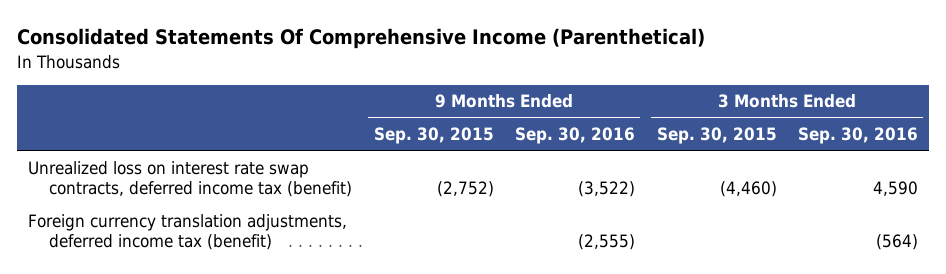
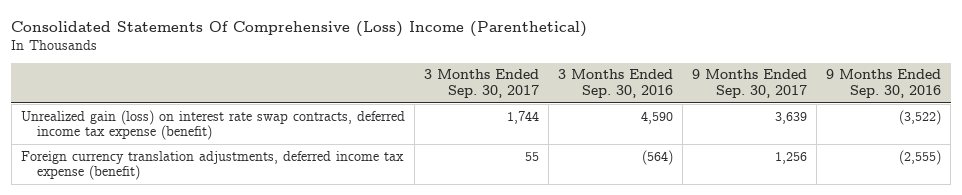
- Consolidated Statements Of Comprehensive Income (Parenthetical)
+ Consolidated Statements Of Comprehensive (Loss) Income (Parenthetical)
- | 9 Months Ended Sep. 30, 2015 | 9 Months Ended Sep. 30, 2016 | 3 Months Ended Sep. 30, 2015 | 3 Months Ended Sep. 30, 2016
+ | 3 Months Ended Sep. 30, 2017 | 3 Months Ended Sep. 30, 2016 | 9 Months Ended Sep. 30, 2017 | 9 Months Ended Sep. 30, 2016
- Unrealized loss on interest rate swap contracts, deferred income tax (benefit) | (2,752) | (3,522) | (4,460) | 4,590
- Foreign currency translation adjustments, deferred income tax (benefit) | | (2,555) | | (564)
+ Unrealized gain (loss) on interest rate swap contracts, deferred income tax expense (benefit) | 1,744 | 4,590 | 3,639 | (3,522)
+ Foreign currency translation adjustments, deferred income tax expense (benefit) | 55 | (564) | 1,256 | (2,555)

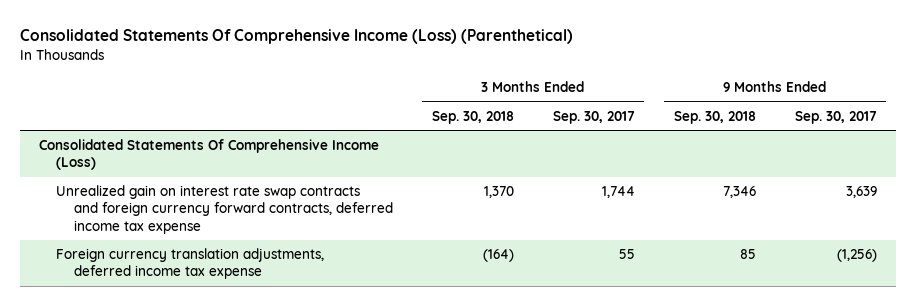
- Consolidated Statements Of Comprehensive (Loss) Income (Parenthetical)
+ Consolidated Statements Of Comprehensive Income (Loss) (Parenthetical)
- | 3 Months Ended Sep. 30, 2017 | 3 Months Ended Sep. 30, 2016 | 9 Months Ended Sep. 30, 2017 | 9 Months Ended Sep. 30, 2016
+ | 3 Months Ended Sep. 30, 2018 | 3 Months Ended Sep. 30, 2017 | 9 Months Ended Sep. 30, 2018 | 9 Months Ended Sep. 30, 2017
- Unrealized gain (loss) on interest rate swap contracts, deferred income tax expense (benefit) | 1,744 | 4,590 | 3,639 | (3,522)
- Foreign currency translation adjustments, deferred income tax expense (benefit) | 55 | (564) | 1,256 | (2,555)
+ Consolidated Statements Of Comprehensive Income (Loss)
+ Unrealized gain on interest rate swap contracts and foreign currency forward contracts, deferred income tax expense | 1,370 | 1,744 | 7,346 | 3,639
+ Foreign currency translation adjustments, deferred income tax expense | (164) | 55 | 85 | (1,256)

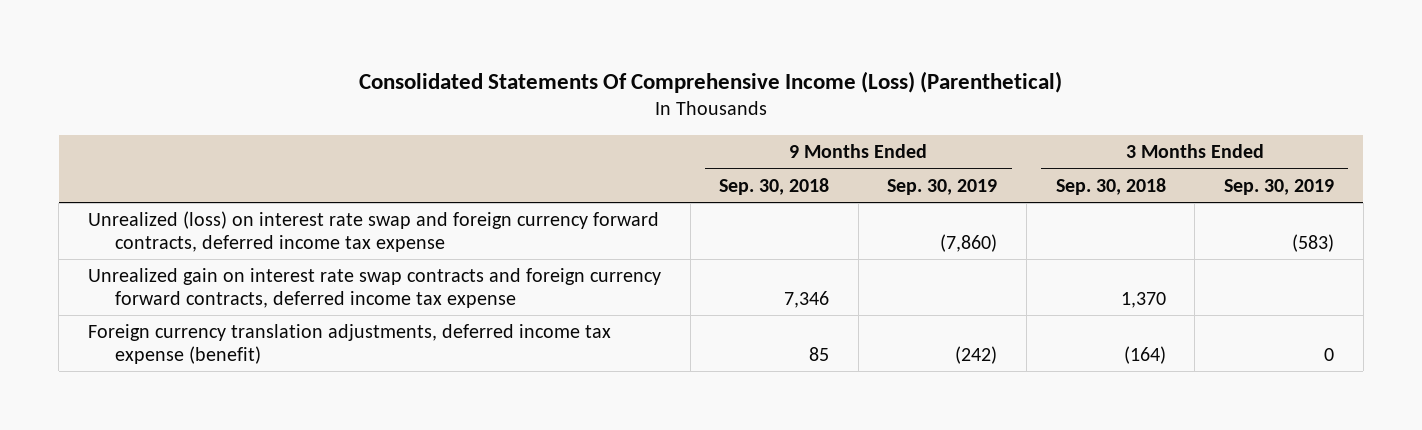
- | 3 Months Ended Sep. 30, 2018 | 3 Months Ended Sep. 30, 2017 | 9 Months Ended Sep. 30, 2018 | 9 Months Ended Sep. 30, 2017
+ | 9 Months Ended Sep. 30, 2018 | 9 Months Ended Sep. 30, 2019 | 3 Months Ended Sep. 30, 2018 | 3 Months Ended Sep. 30, 2019
- Consolidated Statements Of Comprehensive Income (Loss)
+ Unrealized (loss) on interest rate swap and foreign currency forward contracts, deferred income tax expense | | (7,860) | | (583)
- Foreign currency translation adjustments, deferred income tax expense | (164) | 55 | 85 | (1,256)
+ Foreign currency translation adjustments, deferred income tax expense (benefit) | 85 | (242) | (164) | 0

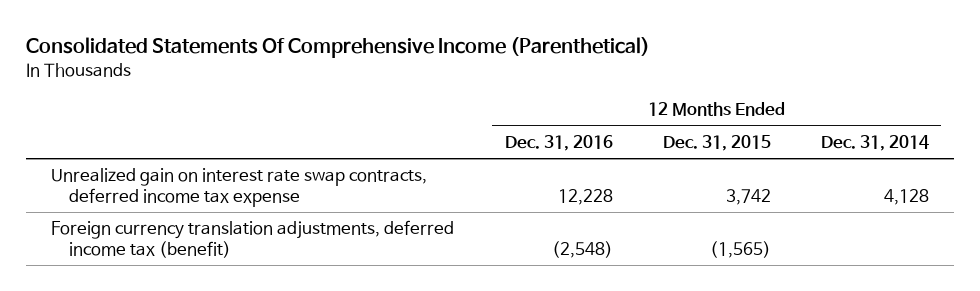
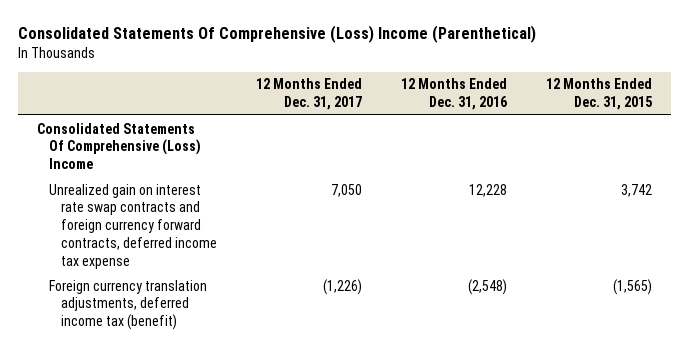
- Consolidated Statements Of Comprehensive Income (Parenthetical)
+ Consolidated Statements Of Comprehensive (Loss) Income (Parenthetical)
- | 12 Months Ended Dec. 31, 2016 | 12 Months Ended Dec. 31, 2015 | 12 Months Ended Dec. 31, 2014
+ | 12 Months Ended Dec. 31, 2017 | 12 Months Ended Dec. 31, 2016 | 12 Months Ended Dec. 31, 2015
- Unrealized gain on interest rate swap contracts, deferred income tax expense | 12,228 | 3,742 | 4,128
+ Consolidated Statements Of Comprehensive (Loss) Income
+ Unrealized gain on interest rate swap contracts and foreign currency forward contracts, deferred income tax expense | 7,050 | 12,228 | 3,742

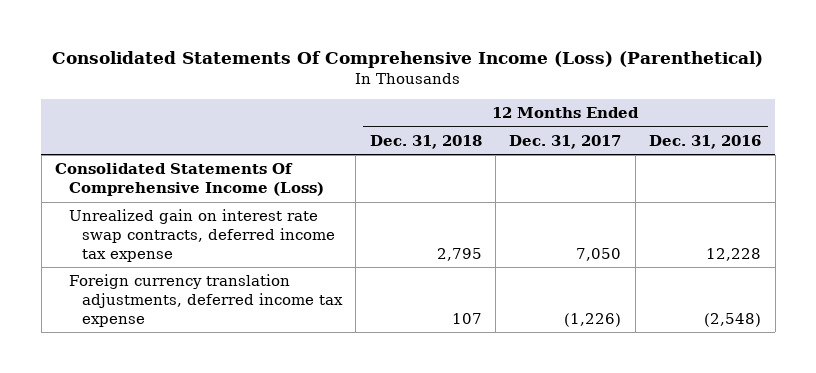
- Consolidated Statements Of Comprehensive (Loss) Income (Parenthetical)
+ Consolidated Statements Of Comprehensive Income (Loss) (Parenthetical)
- | 12 Months Ended Dec. 31, 2017 | 12 Months Ended Dec. 31, 2016 | 12 Months Ended Dec. 31, 2015
+ | 12 Months Ended Dec. 31, 2018 | 12 Months Ended Dec. 31, 2017 | 12 Months Ended Dec. 31, 2016
- Consolidated Statements Of Comprehensive (Loss) Income
- Unrealized gain on interest rate swap contracts and foreign currency forward contracts, deferred income tax expense | 7,050 | 12,228 | 3,742
- Foreign currency translation adjustments, deferred income tax (benefit) | (1,226) | (2,548) | (1,565)
+ Consolidated Statements Of Comprehensive Income (Loss)
+ Unrealized gain on interest rate swap contracts, deferred income tax expense | 2,795 | 7,050 | 12,228
+ Foreign currency translation adjustments, deferred income tax expense | 107 | (1,226) | (2,548)

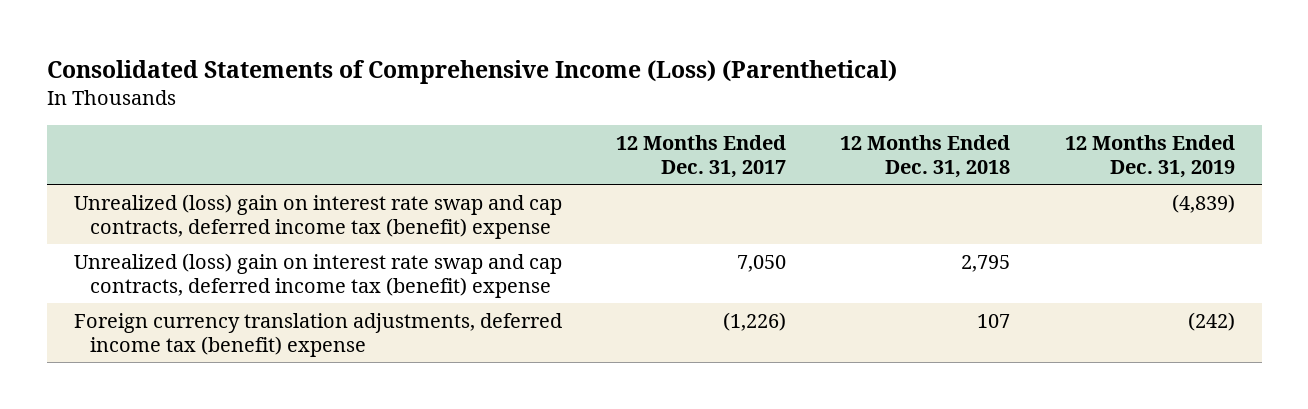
- Consolidated Statements Of Comprehensive Income (Loss) (Parenthetical)
+ Consolidated Statements of Comprehensive Income (Loss) (Parenthetical)
- | 12 Months Ended Dec. 31, 2018 | 12 Months Ended Dec. 31, 2017 | 12 Months Ended Dec. 31, 2016
+ | 12 Months Ended Dec. 31, 2017 | 12 Months Ended Dec. 31, 2018 | 12 Months Ended Dec. 31, 2019
- Consolidated Statements Of Comprehensive Income (Loss)
- Unrealized gain on interest rate swap contracts, deferred income tax expense | 2,795 | 7,050 | 12,228
- Foreign currency translation adjustments, deferred income tax expense | 107 | (1,226) | (2,548)
+ Unrealized (loss) gain on interest rate swap and cap contracts, deferred income tax (benefit) expense | | | (4,839)
+ Unrealized (loss) gain on interest rate swap and cap contracts, deferred income tax (benefit) expense | 7,050 | 2,795 |
+ Foreign currency translation adjustments, deferred income tax (benefit) expense | (1,226) | 107 | (242)

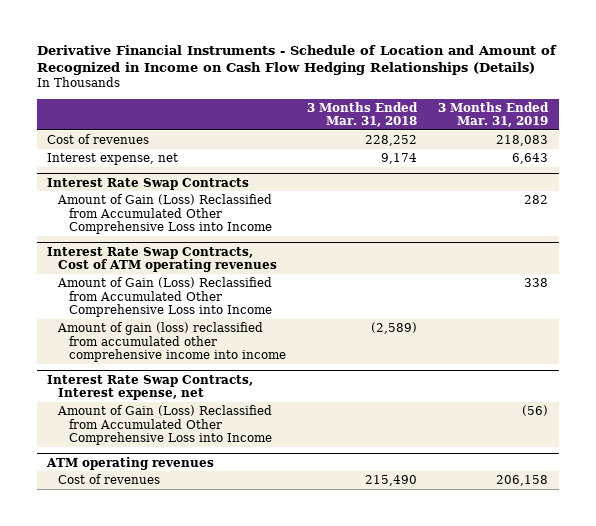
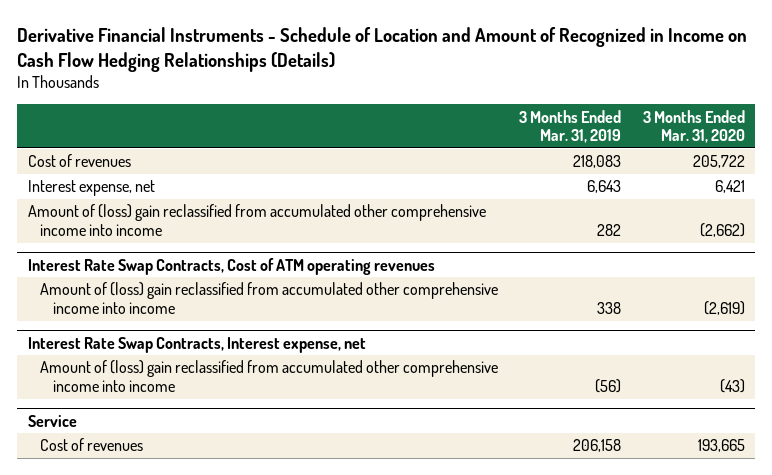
- | 3 Months Ended Mar. 31, 2018 | 3 Months Ended Mar. 31, 2019
+ | 3 Months Ended Mar. 31, 2019 | 3 Months Ended Mar. 31, 2020
- Interest Rate Swap Contracts
- Amount of Gain (Loss) Reclassified from Accumulated Other Comprehensive Loss into Income | | 282
+ Amount of (loss) gain reclassified from accumulated other comprehensive income into income | 282 | (2,662)
@ Interest Rate Swap Contracts, Cost of ATM operating revenues
- Amount of Gain (Loss) Reclassified from Accumulated Other Comprehensive Loss into Income | | 338
- Amount of gain (loss) reclassified from accumulated other comprehensive income into income | (2,589) |
+ Amount of (loss) gain reclassified from accumulated other comprehensive income into income | 338 | (2,619)
@ Interest Rate Swap Contracts, Interest expense, net
- Amount of Gain (Loss) Reclassified from Accumulated Other Comprehensive Loss into Income | | (56)
- ATM operating revenues
@ Interest Rate Swap Contracts, Interest expense, net
+ Amount of (loss) gain reclassified from accumulated other comprehensive income into income | (56) | (43)
+ Service

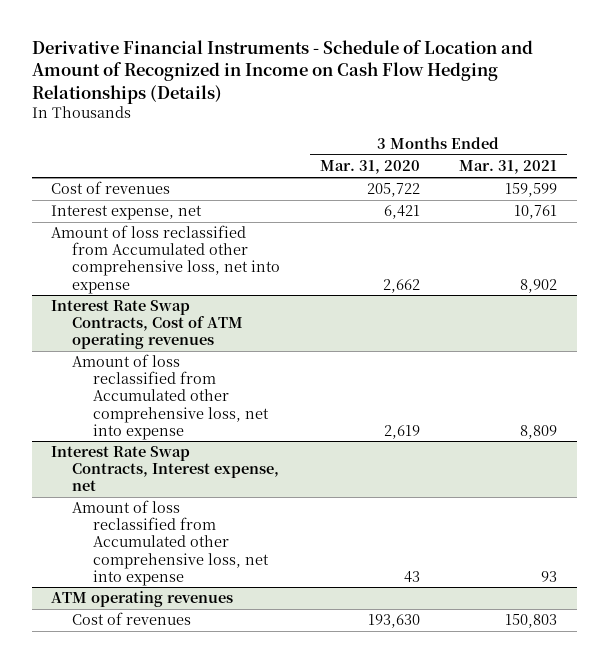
- | 3 Months Ended Mar. 31, 2019 | 3 Months Ended Mar. 31, 2020
+ | 3 Months Ended Mar. 31, 2020 | 3 Months Ended Mar. 31, 2021
- Amount of (loss) gain reclassified from accumulated other comprehensive income into income | 282 | (2,662)
+ Amount of loss reclassified from Accumulated other comprehensive loss, net into expense | 2,662 | 8,902
@ Interest Rate Swap Contracts, Cost of ATM operating revenues
- Amount of (loss) gain reclassified from accumulated other comprehensive income into income | 338 | (2,619)
+ Amount of loss reclassified from Accumulated other comprehensive loss, net into expense | 2,619 | 8,809
@ Interest Rate Swap Contracts, Interest expense, net
- Amount of (loss) gain reclassified from accumulated other comprehensive income into income | (56) | (43)
- Service
- Cost of revenues | 206,158 | 193,665
@ Interest Rate Swap Contracts, Interest expense, net
+ Amount of loss reclassified from Accumulated other comprehensive loss, net into expense | 43 | 93
+ ATM operating revenues
+ Cost of revenues | 193,630 | 150,803

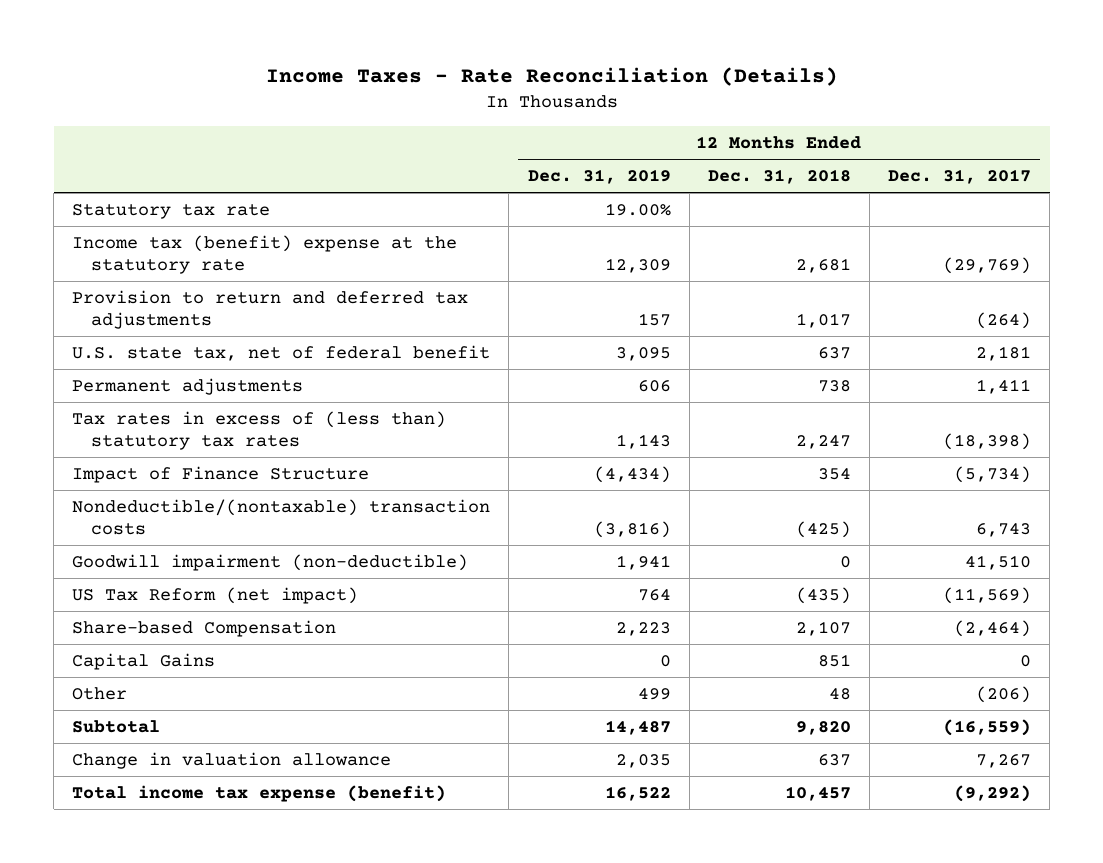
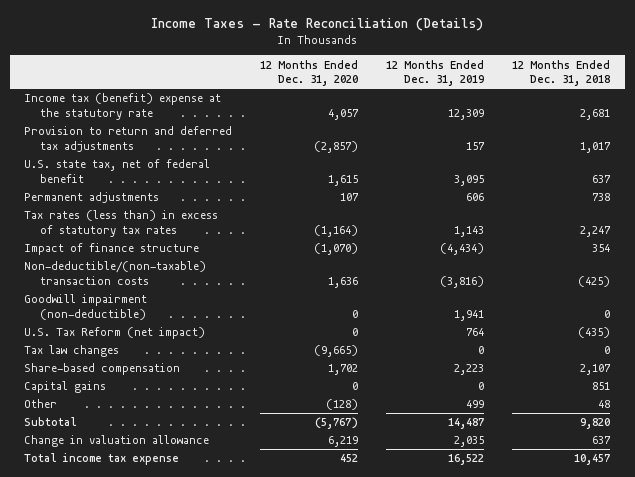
- | 12 Months Ended Dec. 31, 2019 | 12 Months Ended Dec. 31, 2018 | 12 Months Ended Dec. 31, 2017
+ | 12 Months Ended Dec. 31, 2020 | 12 Months Ended Dec. 31, 2019 | 12 Months Ended Dec. 31, 2018
- Statutory tax rate | 19.00% | |
- Tax rates in excess of (less than) statutory tax rates | 1,143 | 2,247 | (18,398)
- Impact of Finance Structure | (4,434) | 354 | (5,734)
- Nondeductible/(nontaxable) transaction costs | (3,816) | (425) | 6,743
+ Tax rates (less than) in excess of statutory tax rates | (1,164) | 1,143 | 2,247
+ Impact of finance structure | (1,070) | (4,434) | 354
+ Non-deductible/(non-taxable) transaction costs | 1,636 | (3,816) | (425)
- US Tax Reform (net impact) | 764 | (435) | (11,569)
- Share-based Compensation | 2,223 | 2,107 | (2,464)
- Capital Gains | 0 | 851 | 0
+ U.S. Tax Reform (net impact) | 0 | 764 | (435)
+ Tax law changes | (9,665) | 0 | 0
+ Share-based compensation | 1,702 | 2,223 | 2,107
+ Capital gains | 0 | 0 | 851
- Total income tax expense (benefit) | 16,522 | 10,457 | (9,292)
+ Total income tax expense | 452 | 16,522 | 10,457

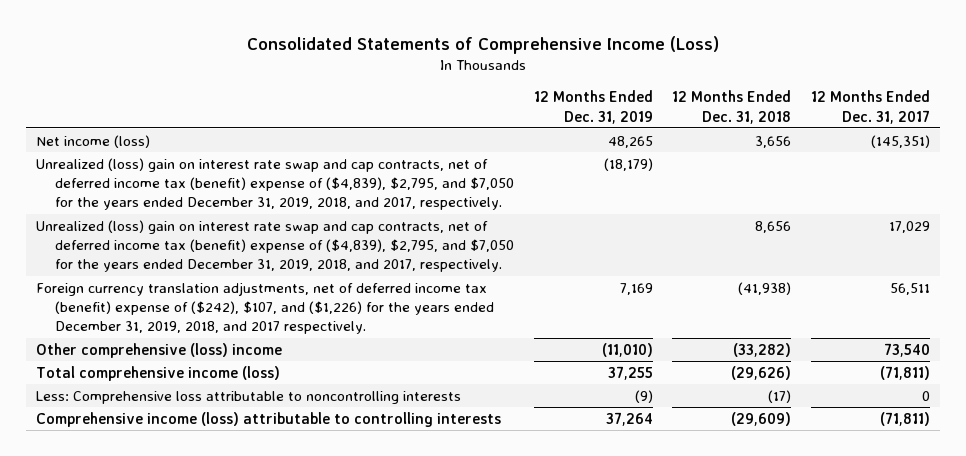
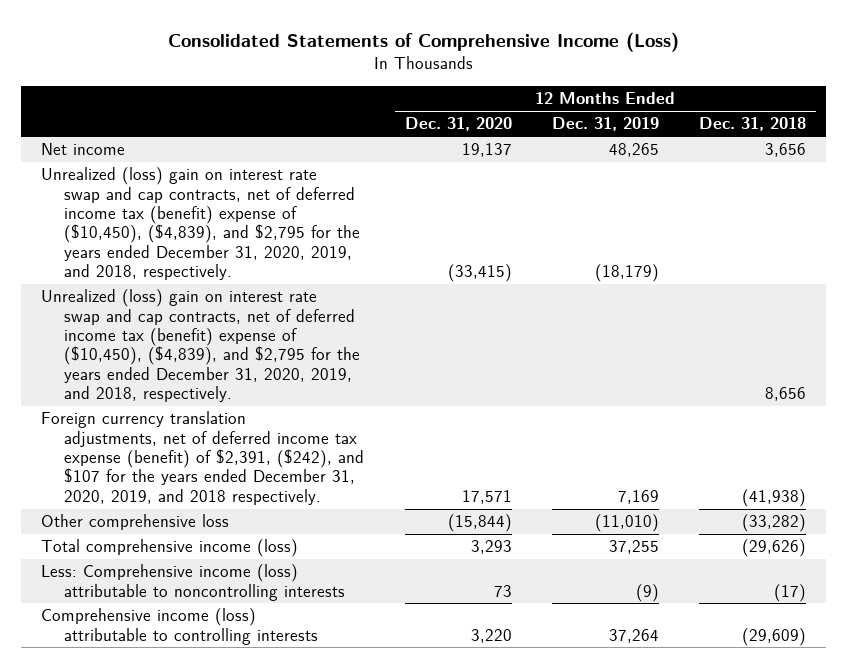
- | 12 Months Ended Dec. 31, 2019 | 12 Months Ended Dec. 31, 2018 | 12 Months Ended Dec. 31, 2017
+ | 12 Months Ended Dec. 31, 2020 | 12 Months Ended Dec. 31, 2019 | 12 Months Ended Dec. 31, 2018
- Net income (loss) | 48,265 | 3,656 | (145,351)
- Unrealized (loss) gain on interest rate swap and cap contracts, net of deferred income tax (benefit) expense of ($4,839), $2,795, and $7,050 for the years ended December 31, 2019, 2018, and 2017, respectively. | (18,179) | |
- Unrealized (loss) gain on interest rate swap and cap contracts, net of deferred income tax (benefit) expense of ($4,839), $2,795, and $7,050 for the years ended December 31, 2019, 2018, and 2017, respectively. | | 8,656 | 17,029
- Foreign currency translation adjustments, net of deferred income tax (benefit) expense of ($242), $107, and ($1,226) for the years ended December 31, 2019, 2018, and 2017 respectively. | 7,169 | (41,938) | 56,511
- Other comprehensive (loss) income | (11,010) | (33,282) | 73,540
+ Net income | 19,137 | 48,265 | 3,656
+ Unrealized (loss) gain on interest rate swap and cap contracts, net of deferred income tax (benefit) expense of ($10,450), ($4,839), and $2,795 for the years ended December 31, 2020, 2019, and 2018, respectively. | (33,415) | (18,179) |
+ Unrealized (loss) gain on interest rate swap and cap contracts, net of deferred income tax (benefit) expense of ($10,450), ($4,839), and $2,795 for the years ended December 31, 2020, 2019, and 2018, respectively. | | | 8,656
+ Foreign currency translation adjustments, net of deferred income tax expense (benefit) of $2,391, ($242), and $107 for the years ended December 31, 2020, 2019, and 2018 respectively. | 17,571 | 7,169 | (41,938)
+ Other comprehensive loss | (15,844) | (11,010) | (33,282)
- Less: Comprehensive loss attributable to noncontrolling interests | (9) | (17) | 0
+ Less: Comprehensive income (loss) attributable to noncontrolling interests | 73 | (9) | (17)

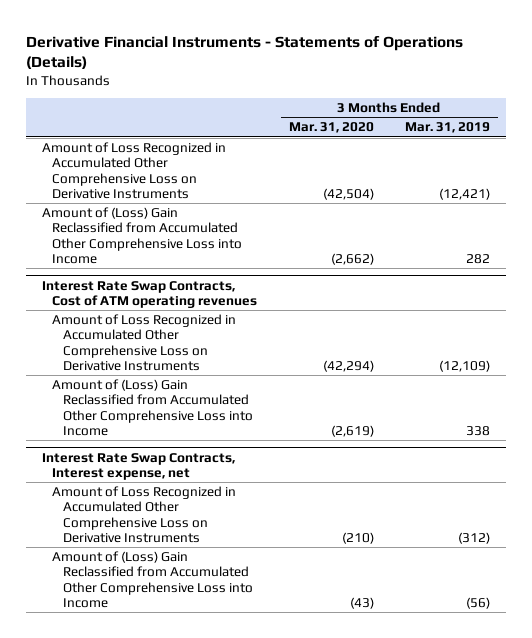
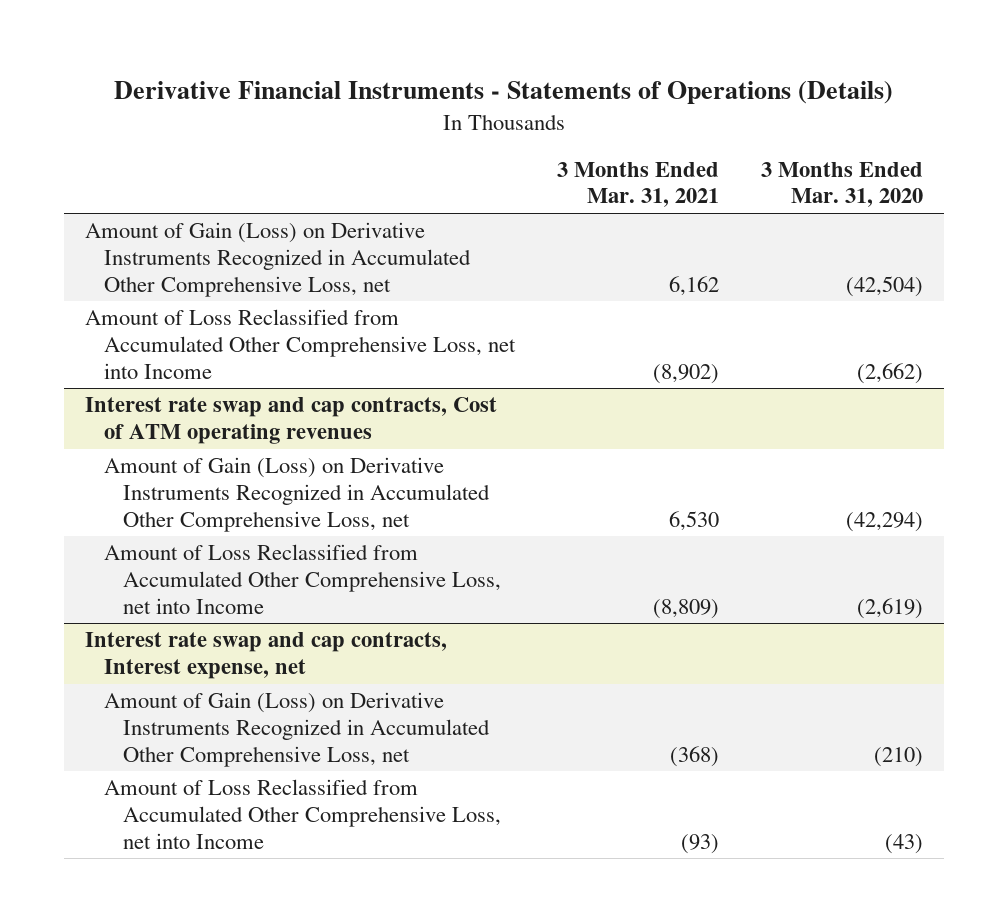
- | 3 Months Ended Mar. 31, 2020 | 3 Months Ended Mar. 31, 2019
+ | 3 Months Ended Mar. 31, 2021 | 3 Months Ended Mar. 31, 2020
- Amount of Loss Recognized in Accumulated Other Comprehensive Loss on Derivative Instruments | (42,504) | (12,421)
- Amount of (Loss) Gain Reclassified from Accumulated Other Comprehensive Loss into Income | (2,662) | 282
- Interest Rate Swap Contracts, Cost of ATM operating revenues
- Amount of Loss Recognized in Accumulated Other Comprehensive Loss on Derivative Instruments | (42,294) | (12,109)
- Amount of (Loss) Gain Reclassified from Accumulated Other Comprehensive Loss into Income | (2,619) | 338
- Interest Rate Swap Contracts, Interest expense, net
- Amount of Loss Recognized in Accumulated Other Comprehensive Loss on Derivative Instruments | (210) | (312)
- Amount of (Loss) Gain Reclassified from Accumulated Other Comprehensive Loss into Income | (43) | (56)
+ Amount of Gain (Loss) on Derivative Instruments Recognized in Accumulated Other Comprehensive Loss, net | 6,162 | (42,504)
+ Amount of Loss Reclassified from Accumulated Other Comprehensive Loss, net into Income | (8,902) | (2,662)
+ Interest rate swap and cap contracts, Cost of ATM operating revenues
+ Amount of Gain (Loss) on Derivative Instruments Recognized in Accumulated Other Comprehensive Loss, net | 6,530 | (42,294)
+ Amount of Loss Reclassified from Accumulated Other Comprehensive Loss, net into Income | (8,809) | (2,619)
+ Interest rate swap and cap contracts, Interest expense, net
+ Amount of Gain (Loss) on Derivative Instruments Recognized in Accumulated Other Comprehensive Loss, net | (368) | (210)
+ Amount of Loss Reclassified from Accumulated Other Comprehensive Loss, net into Income | (93) | (43)

